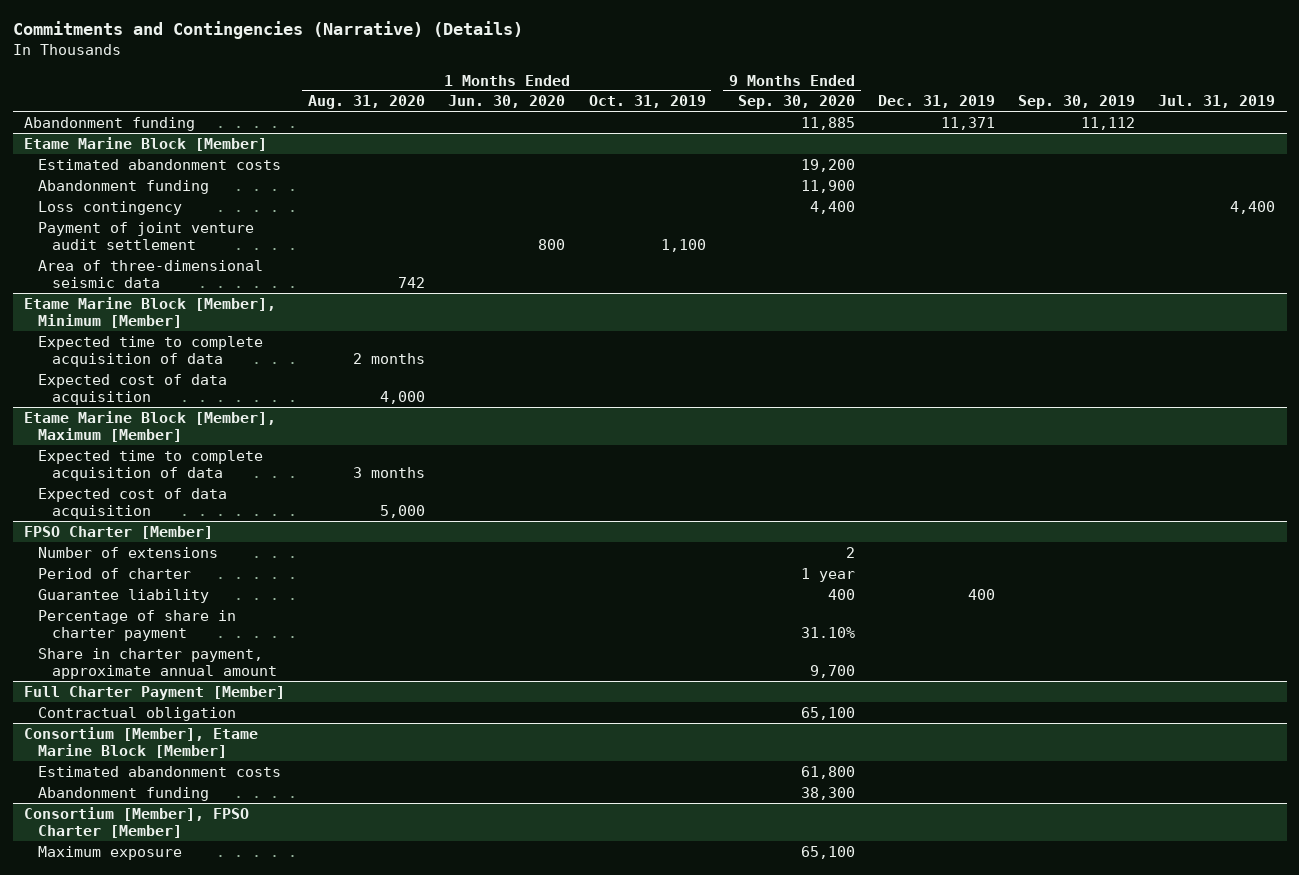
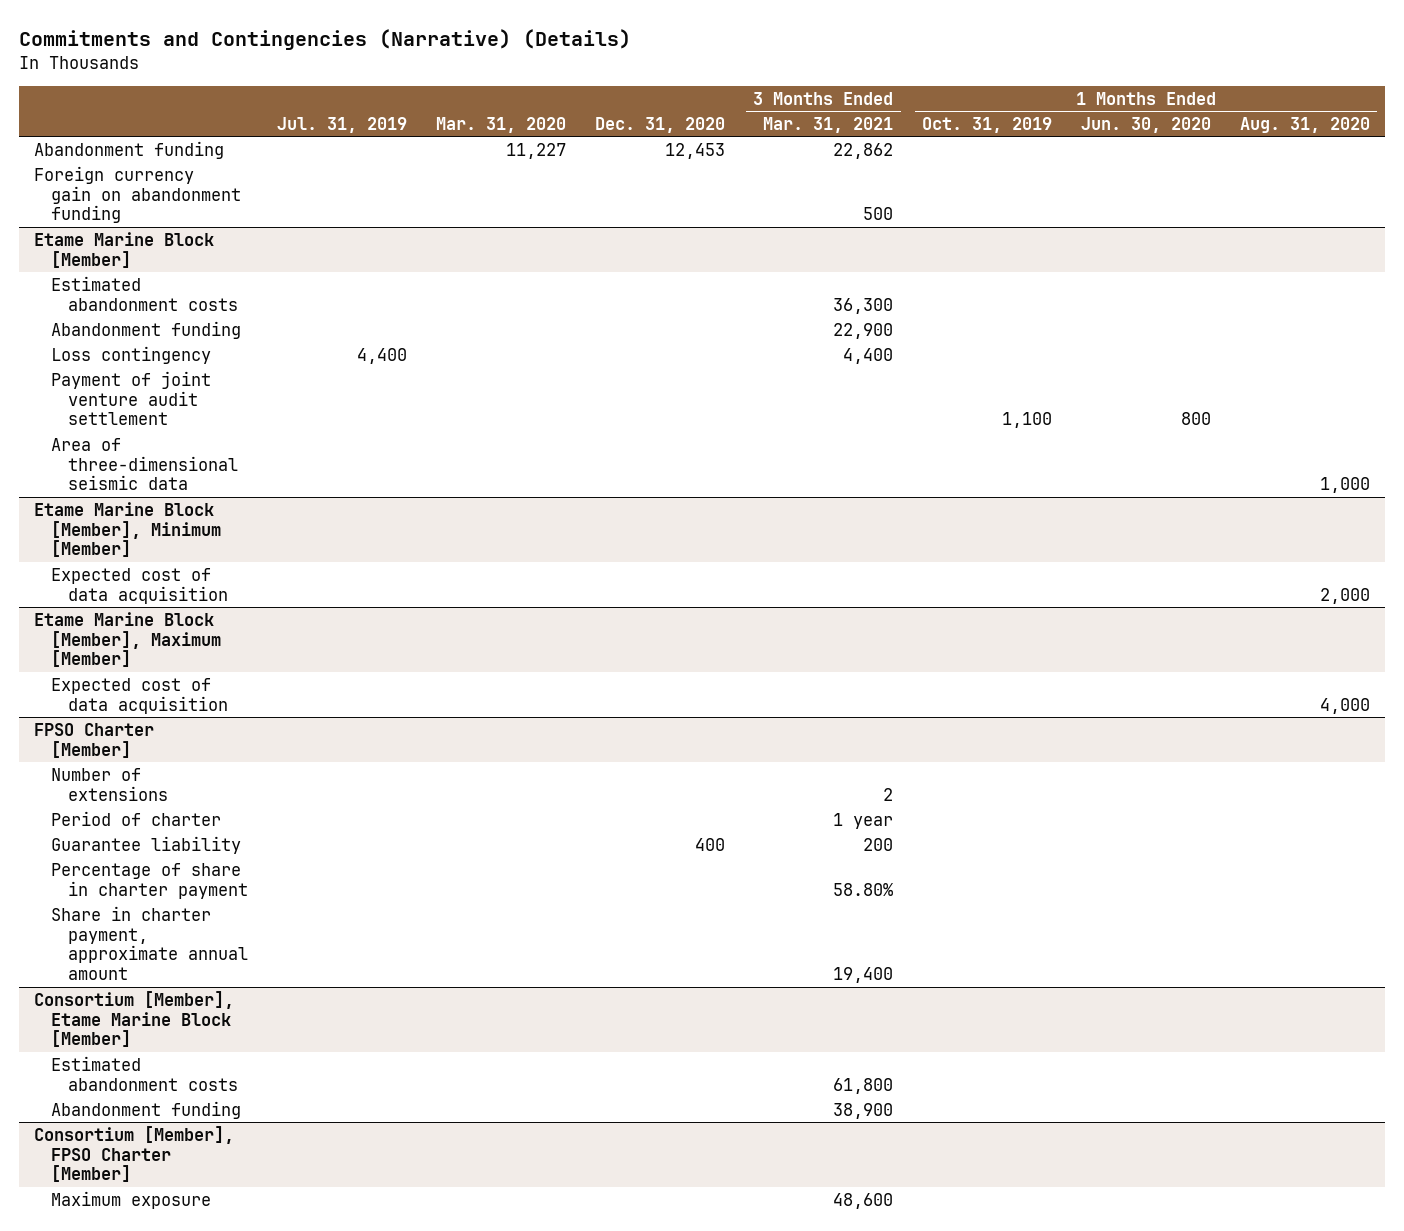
- | 1 Months Ended Aug. 31, 2020 | 1 Months Ended Jun. 30, 2020 | 1 Months Ended Oct. 31, 2019 | 9 Months Ended Sep. 30, 2020 | Dec. 31, 2019 | Sep. 30, 2019 | Jul. 31, 2019
+ | Jul. 31, 2019 | Mar. 31, 2020 | Dec. 31, 2020 | 3 Months Ended Mar. 31, 2021 | 1 Months Ended Oct. 31, 2019 | 1 Months Ended Jun. 30, 2020 | 1 Months Ended Aug. 31, 2020
+ Foreign currency gain on abandonment funding | | | | 500 | | |
@ Etame Marine Block [Member]
- Area of three-dimensional seismic data | 742 | | | | | |
+ Area of three-dimensional seismic data | | | | | | | 1,000
@ Etame Marine Block [Member], Minimum [Member]
- Expected time to complete acquisition of data | 2 months | | | | | |
- Expected cost of data acquisition | 4,000 | | | | | |
+ Expected cost of data acquisition | | | | | | | 2,000
@ Etame Marine Block [Member], Maximum [Member]
- Expected time to complete acquisition of data | 3 months | | | | | |
- Expected cost of data acquisition | 5,000 | | | | | |
+ Expected cost of data acquisition | | | | | | | 4,000
- Full Charter Payment [Member]
- Contractual obligation | | | | 65,100 | | |

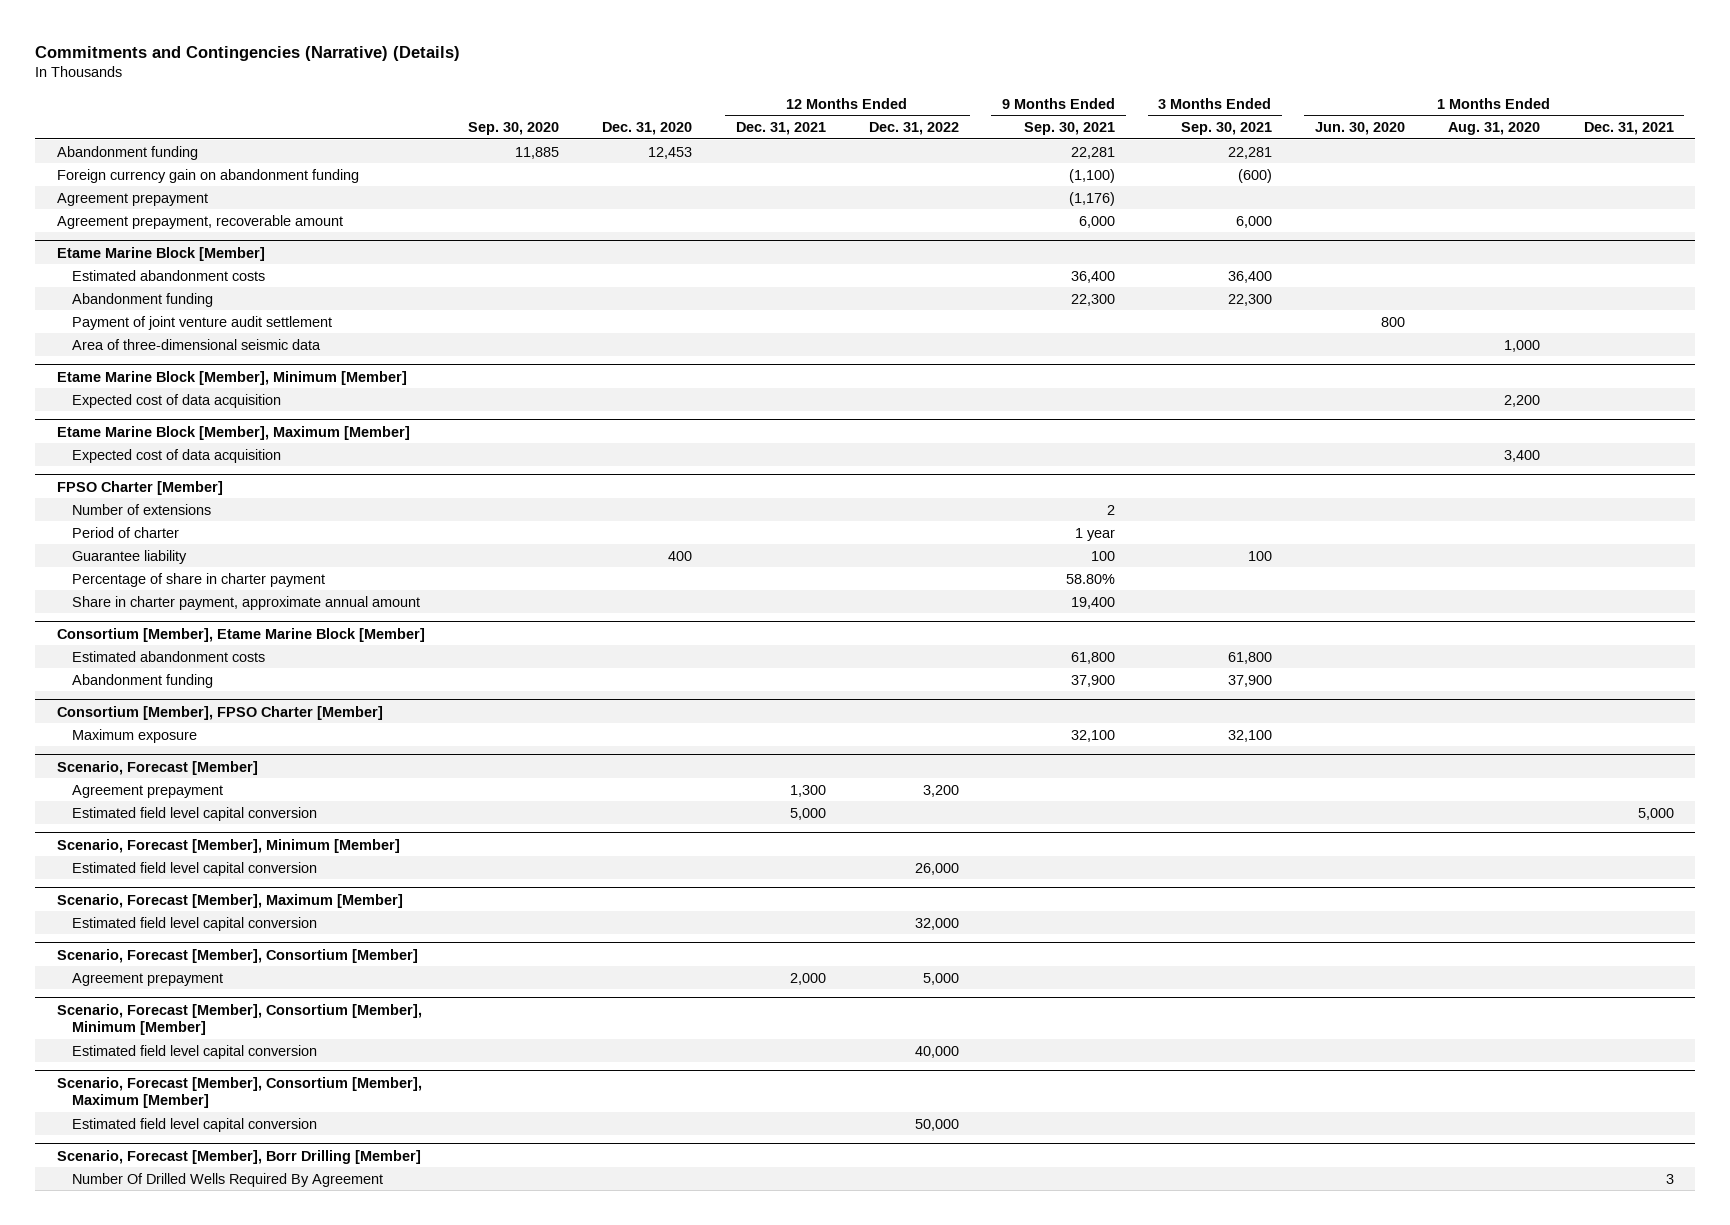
- | Jul. 31, 2019 | Mar. 31, 2020 | Dec. 31, 2020 | 3 Months Ended Mar. 31, 2021 | 1 Months Ended Oct. 31, 2019 | 1 Months Ended Jun. 30, 2020 | 1 Months Ended Aug. 31, 2020
+ | Sep. 30, 2020 | Dec. 31, 2020 | 12 Months Ended Dec. 31, 2021 | 12 Months Ended Dec. 31, 2022 | 9 Months Ended Sep. 30, 2021 | 3 Months Ended Sep. 30, 2021 | 1 Months Ended Jun. 30, 2020 | 1 Months Ended Aug. 31, 2020 | 1 Months Ended Dec. 31, 2021
+ Agreement prepayment | | | | | (1,176) | | | |
+ Agreement prepayment, recoverable amount | | | | | 6,000 | 6,000 | | |
@ Etame Marine Block [Member]
- Loss contingency | 4,400 | | | 4,400 | | |
@ Etame Marine Block [Member], Minimum [Member]
- Expected cost of data acquisition | | | | | | | 2,000
+ Expected cost of data acquisition | | | | | | | | 2,200 |
@ Etame Marine Block [Member], Maximum [Member]
- Expected cost of data acquisition | | | | | | | 4,000
+ Expected cost of data acquisition | | | | | | | | 3,400 |
+ Scenario, Forecast [Member]
+ Agreement prepayment | | | 1,300 | 3,200 | | | | |
+ Estimated field level capital conversion | | | 5,000 | | | | | | 5,000
+ Scenario, Forecast [Member], Minimum [Member]
+ Estimated field level capital conversion | | | | 26,000 | | | | |
+ Scenario, Forecast [Member], Maximum [Member]
+ Estimated field level capital conversion | | | | 32,000 | | | | |
+ Scenario, Forecast [Member], Consortium [Member]
+ Agreement prepayment | | | 2,000 | 5,000 | | | | |
+ Scenario, Forecast [Member], Consortium [Member], Minimum [Member]
+ Estimated field level capital conversion | | | | 40,000 | | | | |
+ Scenario, Forecast [Member], Consortium [Member], Maximum [Member]
+ Estimated field level capital conversion | | | | 50,000 | | | | |
+ Scenario, Forecast [Member], Borr Drilling [Member]
+ Number Of Drilled Wells Required By Agreement | | | | | | | | | 3

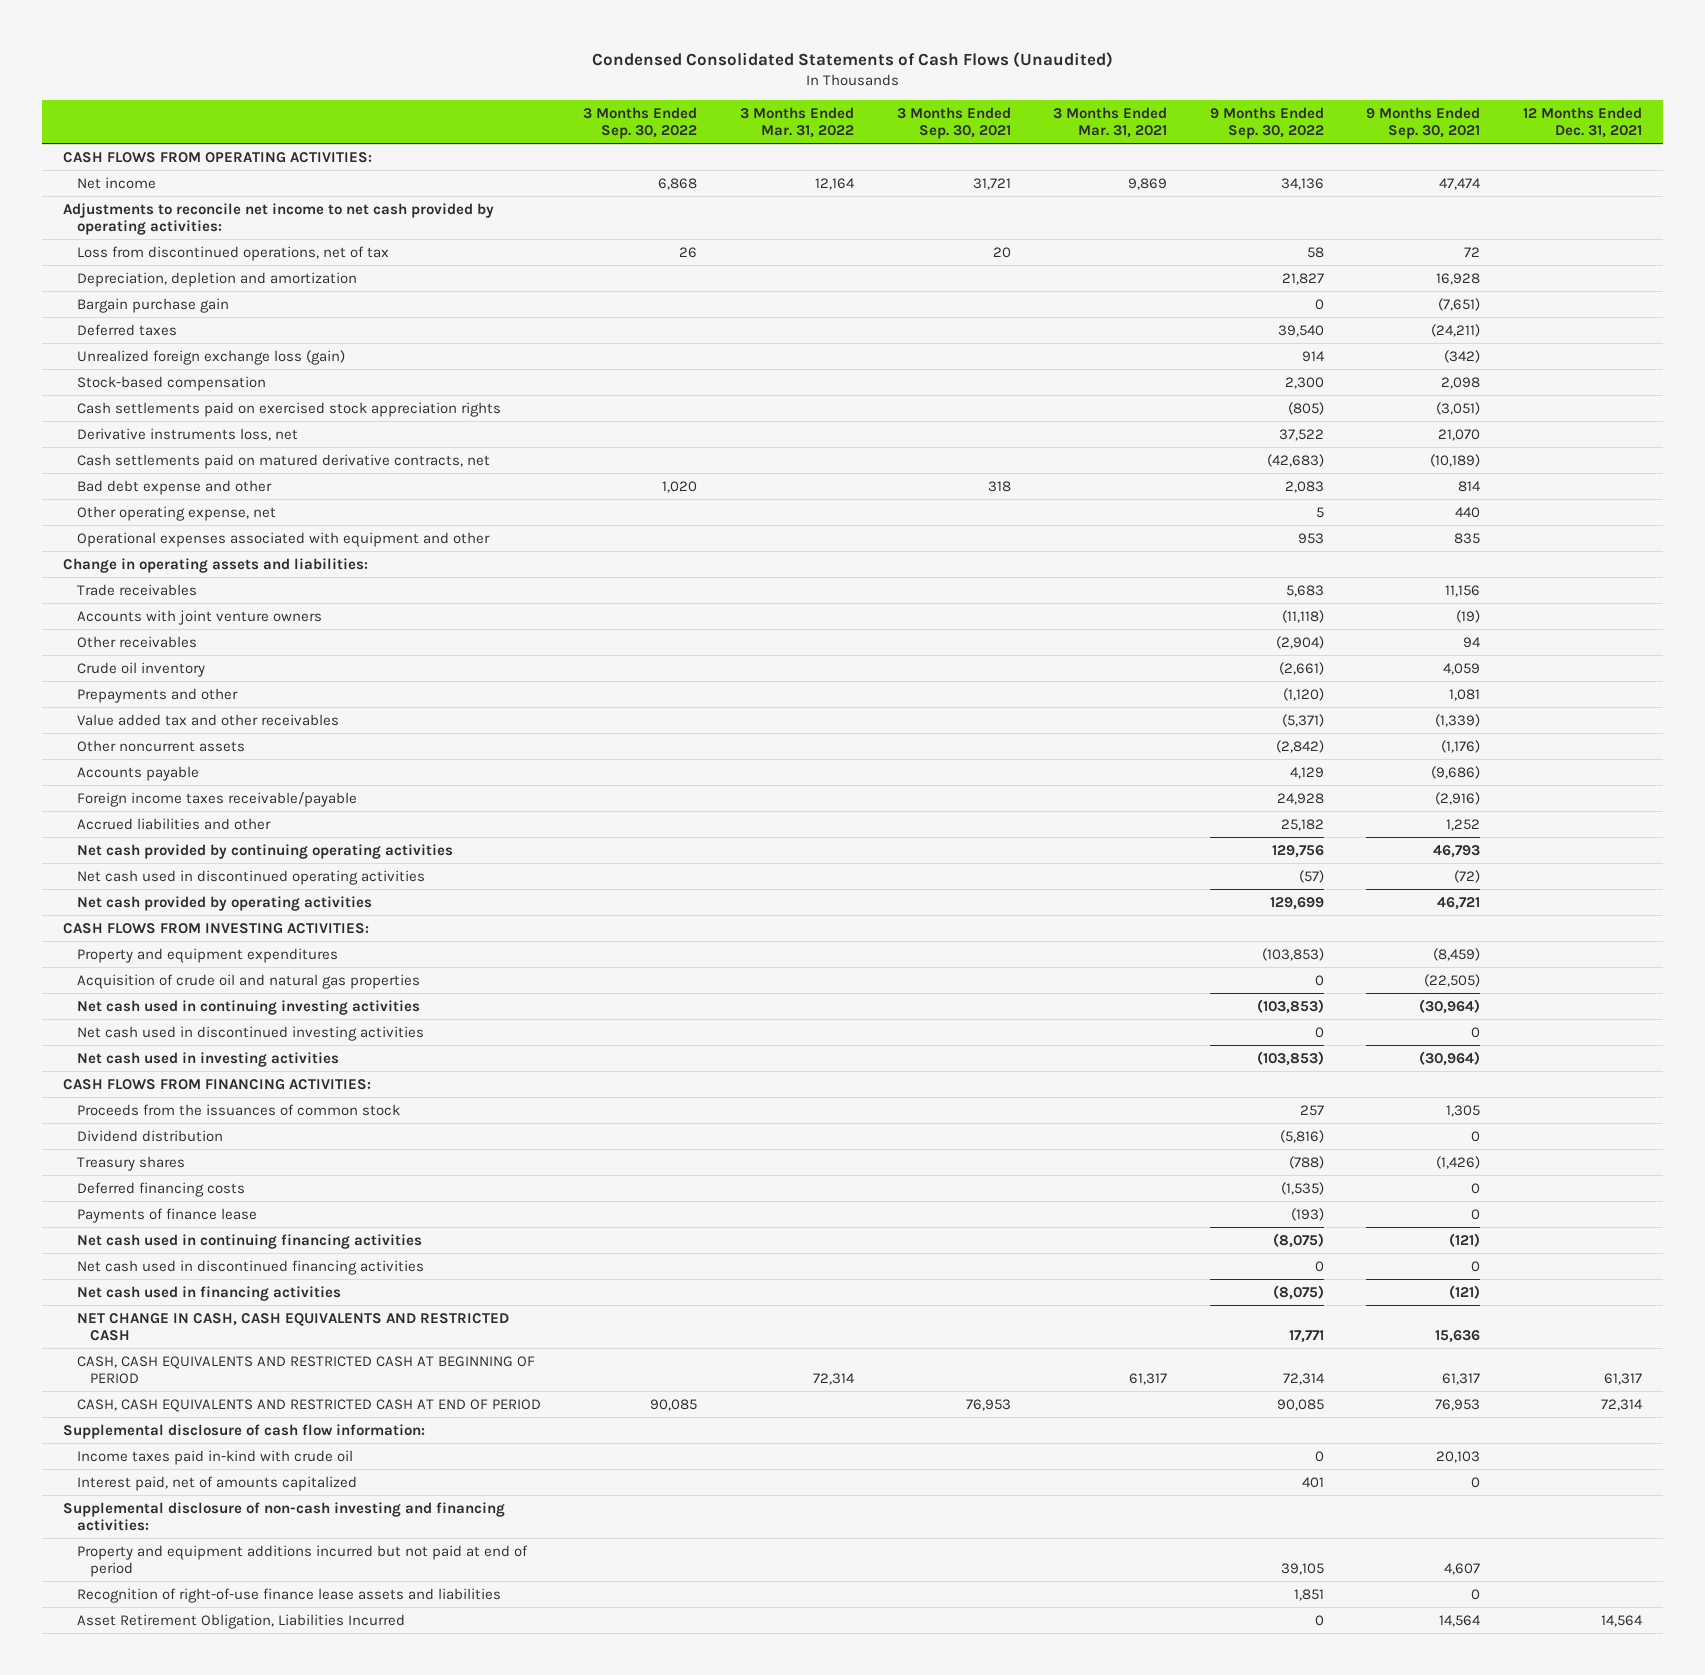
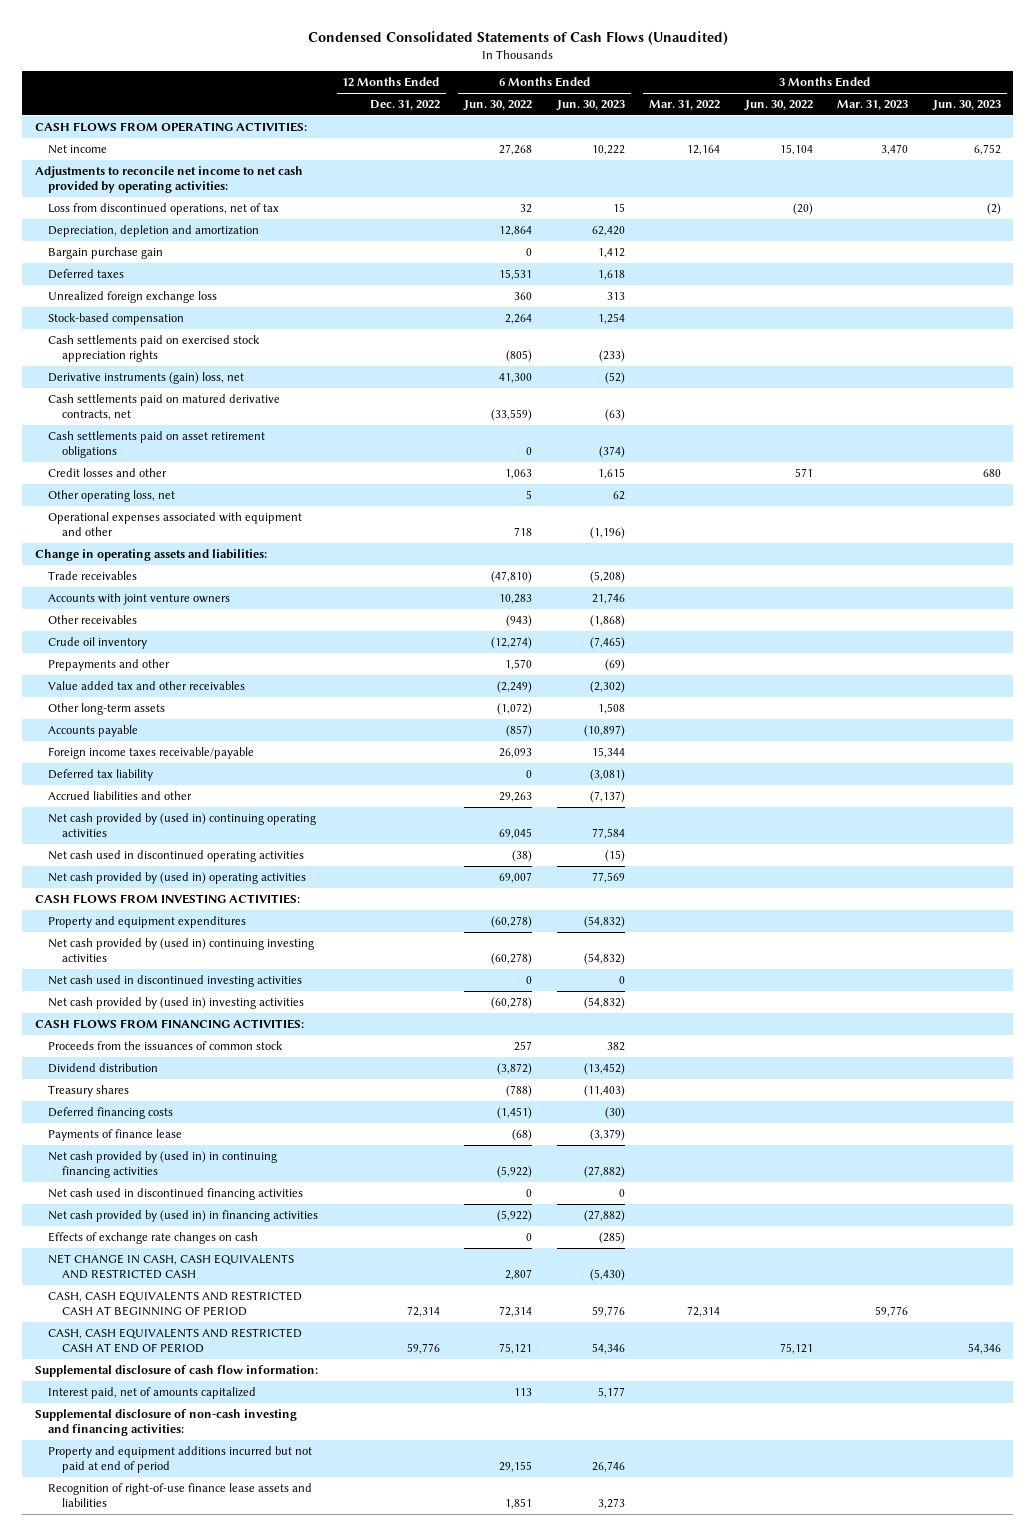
- | 3 Months Ended Sep. 30, 2022 | 3 Months Ended Mar. 31, 2022 | 3 Months Ended Sep. 30, 2021 | 3 Months Ended Mar. 31, 2021 | 9 Months Ended Sep. 30, 2022 | 9 Months Ended Sep. 30, 2021 | 12 Months Ended Dec. 31, 2021
+ | 12 Months Ended Dec. 31, 2022 | 6 Months Ended Jun. 30, 2022 | 6 Months Ended Jun. 30, 2023 | 3 Months Ended Mar. 31, 2022 | 3 Months Ended Jun. 30, 2022 | 3 Months Ended Mar. 31, 2023 | 3 Months Ended Jun. 30, 2023
- Unrealized foreign exchange loss (gain) | | | | | 914 | (342) |
+ Unrealized foreign exchange loss | | 360 | 313 | | | |
- Derivative instruments loss, net | | | | | 37,522 | 21,070 |
+ Derivative instruments (gain) loss, net | | 41,300 | (52) | | | |
- Bad debt expense and other | 1,020 | | 318 | | 2,083 | 814 |
- Other operating expense, net | | | | | 5 | 440 |
+ Cash settlements paid on asset retirement obligations | | 0 | (374) | | | |
+ Credit losses and other | | 1,063 | 1,615 | | 571 | | 680
+ Other operating loss, net | | 5 | 62 | | | |
- Other noncurrent assets | | | | | (2,842) | (1,176) |
+ Other long-term assets | | (1,072) | 1,508 | | | |
+ Deferred tax liability | | 0 | (3,081) | | | |
- Net cash provided by continuing operating activities | | | | | 129,756 | 46,793 |
+ Net cash provided by (used in) continuing operating activities | | 69,045 | 77,584 | | | |
- Net cash provided by operating activities | | | | | 129,699 | 46,721 |
+ Net cash provided by (used in) operating activities | | 69,007 | 77,569 | | | |
- Acquisition of crude oil and natural gas properties | | | | | 0 | (22,505) |
- Net cash used in continuing investing activities | | | | | (103,853) | (30,964) |
+ Net cash provided by (used in) continuing investing activities | | (60,278) | (54,832) | | | |
- Net cash used in investing activities | | | | | (103,853) | (30,964) |
+ Net cash provided by (used in) investing activities | | (60,278) | (54,832) | | | |
- Net cash used in continuing financing activities | | | | | (8,075) | (121) |
+ Net cash provided by (used in) in continuing financing activities | | (5,922) | (27,882) | | | |
- Net cash used in financing activities | | | | | (8,075) | (121) |
+ Net cash provided by (used in) in financing activities | | (5,922) | (27,882) | | | |
+ Effects of exchange rate changes on cash | | 0 | (285) | | | |
- Income taxes paid in-kind with crude oil | | | | | 0 | 20,103 |
- Asset Retirement Obligation, Liabilities Incurred | | | | | 0 | 14,564 | 14,564

